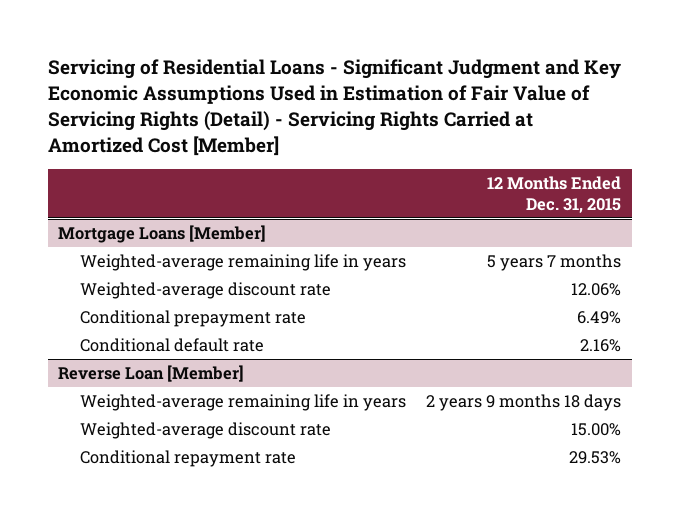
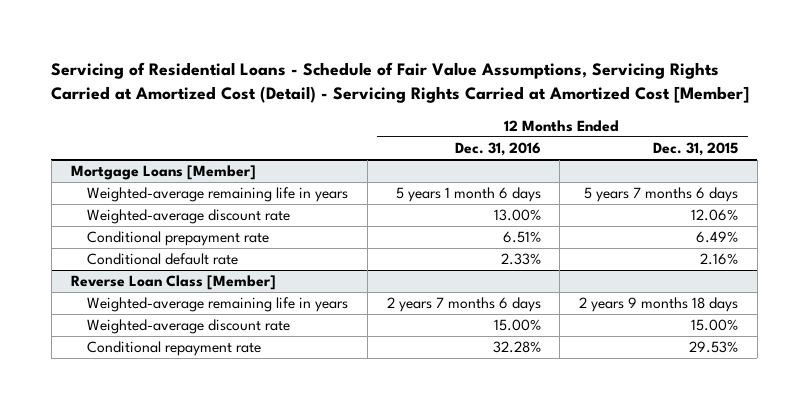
- Servicing of Residential Loans - Significant Judgment and Key Economic Assumptions Used in Estimation of Fair Value of Servicing Rights (Detail) - Servicing Rights Carried at Amortized Cost [Member]
+ Servicing of Residential Loans - Schedule of Fair Value Assumptions, Servicing Rights Carried at Amortized Cost (Detail) - Servicing Rights Carried at Amortized Cost [Member]
- | 12 Months Ended Dec. 31, 2015
+ | 12 Months Ended Dec. 31, 2016 | 12 Months Ended Dec. 31, 2015
@ Mortgage Loans [Member]
- Weighted-average remaining life in years | 5 years 7 months
+ Weighted-average remaining life in years | 5 years 1 month 6 days | 5 years 7 months 6 days
- Reverse Loan [Member]
+ Reverse Loan Class [Member]

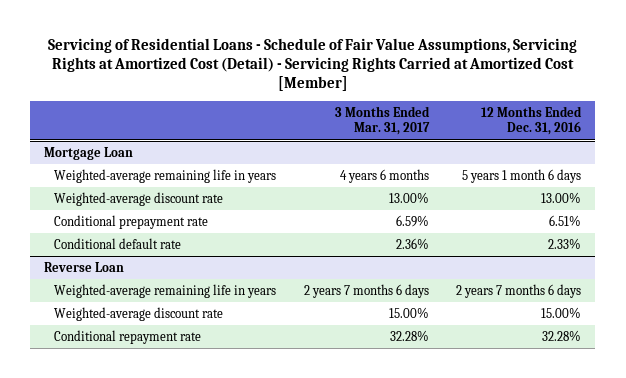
- Servicing of Residential Loans - Schedule of Fair Value Assumptions, Servicing Rights Carried at Amortized Cost (Detail) - Servicing Rights Carried at Amortized Cost [Member]
+ Servicing of Residential Loans - Schedule of Fair Value Assumptions, Servicing Rights at Amortized Cost (Detail) - Servicing Rights Carried at Amortized Cost [Member]
- | 12 Months Ended Dec. 31, 2016 | 12 Months Ended Dec. 31, 2015
+ | 3 Months Ended Mar. 31, 2017 | 12 Months Ended Dec. 31, 2016
- Mortgage Loans [Member]
+ Mortgage Loan
- Reverse Loan Class [Member]
+ Reverse Loan

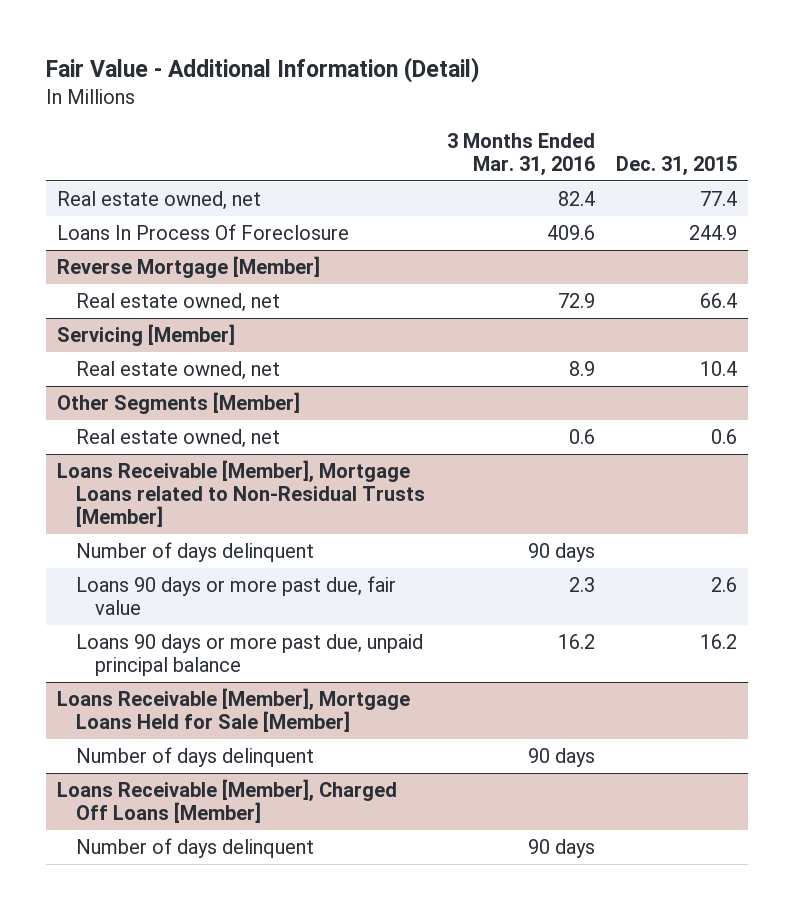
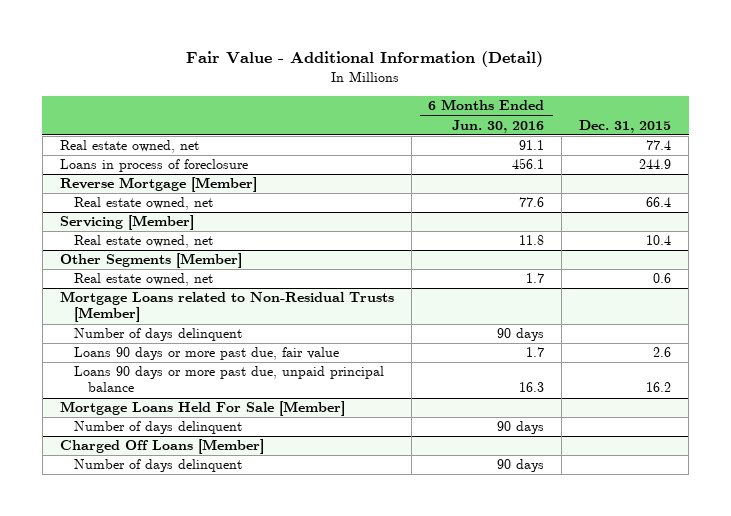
- | 3 Months Ended Mar. 31, 2016 | Dec. 31, 2015
+ | 6 Months Ended Jun. 30, 2016 | Dec. 31, 2015
- Loans In Process Of Foreclosure | 409.6 | 244.9
+ Loans in process of foreclosure | 456.1 | 244.9
- Loans Receivable [Member], Mortgage Loans related to Non-Residual Trusts [Member]
+ Mortgage Loans related to Non-Residual Trusts [Member]
- Loans Receivable [Member], Mortgage Loans Held for Sale [Member]
+ Mortgage Loans Held For Sale [Member]
- Loans Receivable [Member], Charged Off Loans [Member]
+ Charged Off Loans [Member]

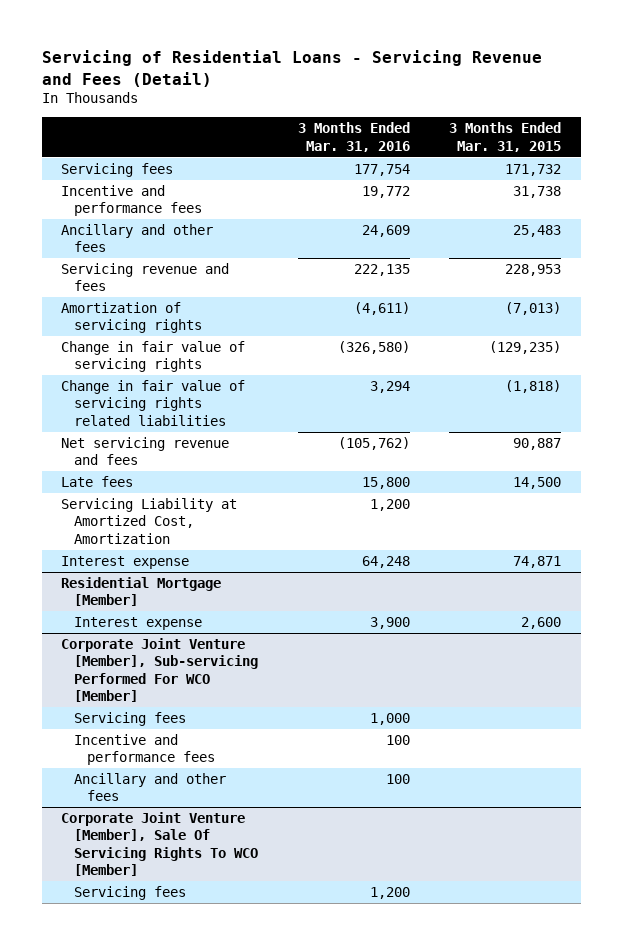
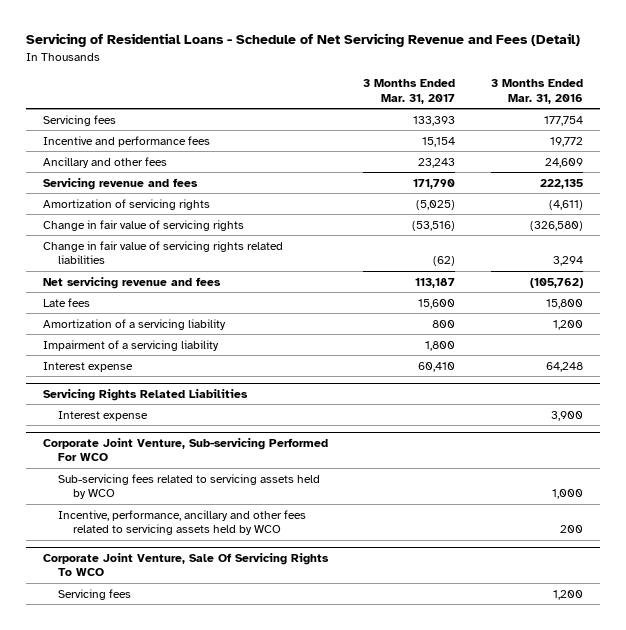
- Servicing of Residential Loans - Servicing Revenue and Fees (Detail)
+ Servicing of Residential Loans - Schedule of Net Servicing Revenue and Fees (Detail)
- | 3 Months Ended Mar. 31, 2016 | 3 Months Ended Mar. 31, 2015
+ | 3 Months Ended Mar. 31, 2017 | 3 Months Ended Mar. 31, 2016
- Servicing Liability at Amortized Cost, Amortization | 1,200 |
+ Amortization of a servicing liability | 800 | 1,200
+ Impairment of a servicing liability | 1,800 |
- Residential Mortgage [Member]
+ Servicing Rights Related Liabilities
- Corporate Joint Venture [Member], Sub-servicing Performed For WCO [Member]
- Servicing fees | 1,000 |
- Incentive and performance fees | 100 |
- Ancillary and other fees | 100 |
- Corporate Joint Venture [Member], Sale Of Servicing Rights To WCO [Member]
+ Corporate Joint Venture, Sub-servicing Performed For WCO
+ Sub-servicing fees related to servicing assets held by WCO | | 1,000
+ Incentive, performance, ancillary and other fees related to servicing assets held by WCO | | 200
+ Corporate Joint Venture, Sale Of Servicing Rights To WCO

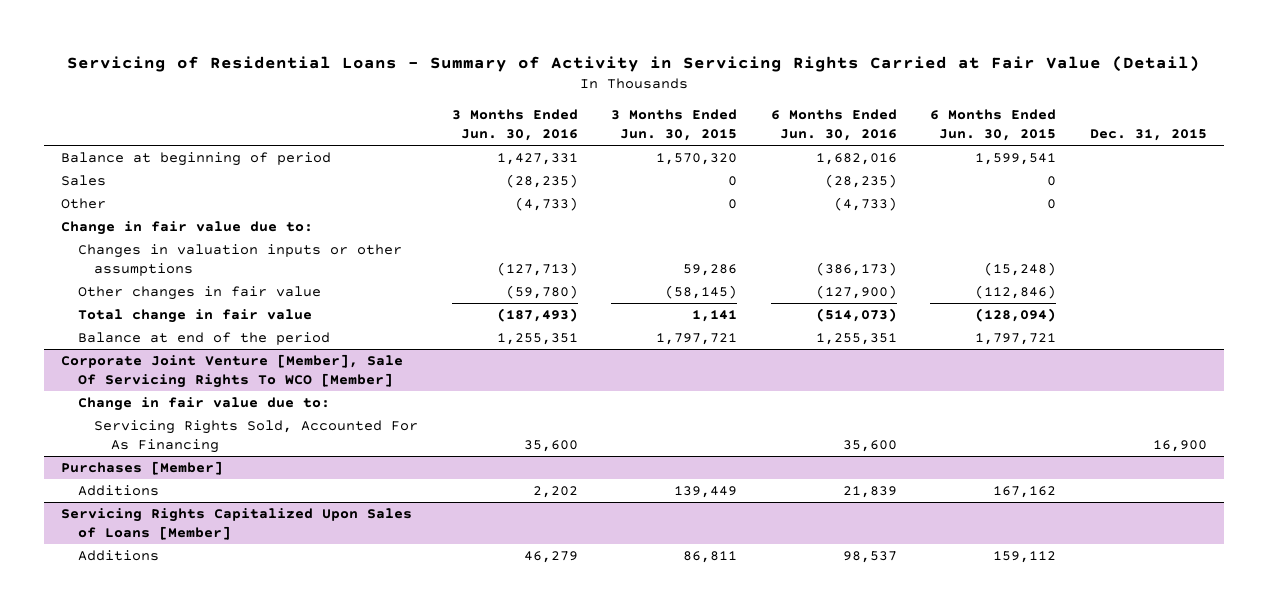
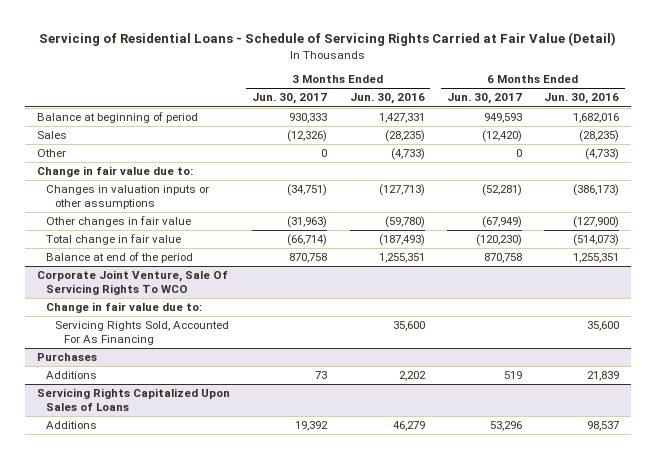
- Servicing of Residential Loans - Summary of Activity in Servicing Rights Carried at Fair Value (Detail)
+ Servicing of Residential Loans - Schedule of Servicing Rights Carried at Fair Value (Detail)
- | 3 Months Ended Jun. 30, 2016 | 3 Months Ended Jun. 30, 2015 | 6 Months Ended Jun. 30, 2016 | 6 Months Ended Jun. 30, 2015 | Dec. 31, 2015
+ | 3 Months Ended Jun. 30, 2017 | 3 Months Ended Jun. 30, 2016 | 6 Months Ended Jun. 30, 2017 | 6 Months Ended Jun. 30, 2016
- Corporate Joint Venture [Member], Sale Of Servicing Rights To WCO [Member]
+ Corporate Joint Venture, Sale Of Servicing Rights To WCO
- Purchases [Member]
+ Purchases
- Servicing Rights Capitalized Upon Sales of Loans [Member]
+ Servicing Rights Capitalized Upon Sales of Loans

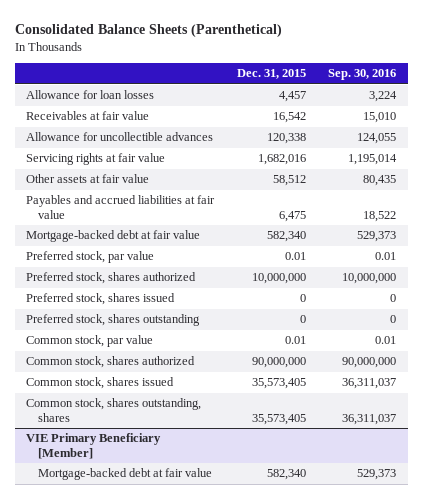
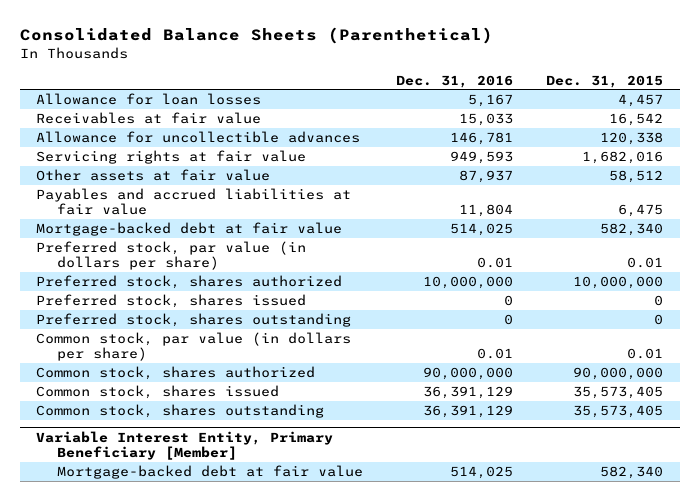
- | Dec. 31, 2015 | Sep. 30, 2016
+ | Dec. 31, 2016 | Dec. 31, 2015
- Preferred stock, par value | 0.01 | 0.01
+ Preferred stock, par value (in dollars per share) | 0.01 | 0.01
- Common stock, par value | 0.01 | 0.01
+ Common stock, par value (in dollars per share) | 0.01 | 0.01
- Common stock, shares outstanding, shares | 35,573,405 | 36,311,037
- VIE Primary Beneficiary [Member]
+ Common stock, shares outstanding | 36,391,129 | 35,573,405
+ Variable Interest Entity, Primary Beneficiary [Member]

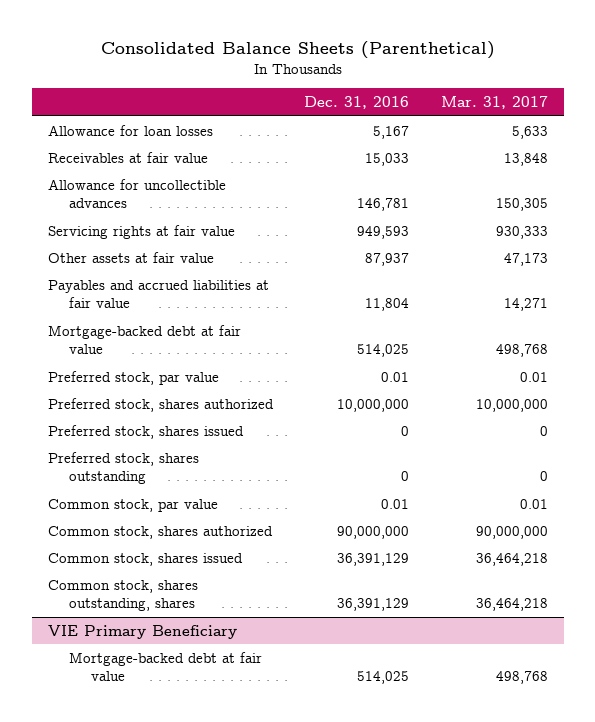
- | Dec. 31, 2016 | Dec. 31, 2015
+ | Dec. 31, 2016 | Mar. 31, 2017
- Preferred stock, par value (in dollars per share) | 0.01 | 0.01
+ Preferred stock, par value | 0.01 | 0.01
- Common stock, par value (in dollars per share) | 0.01 | 0.01
+ Common stock, par value | 0.01 | 0.01
- Common stock, shares outstanding | 36,391,129 | 35,573,405
- Variable Interest Entity, Primary Beneficiary [Member]
+ Common stock, shares outstanding, shares | 36,391,129 | 36,464,218
+ VIE Primary Beneficiary

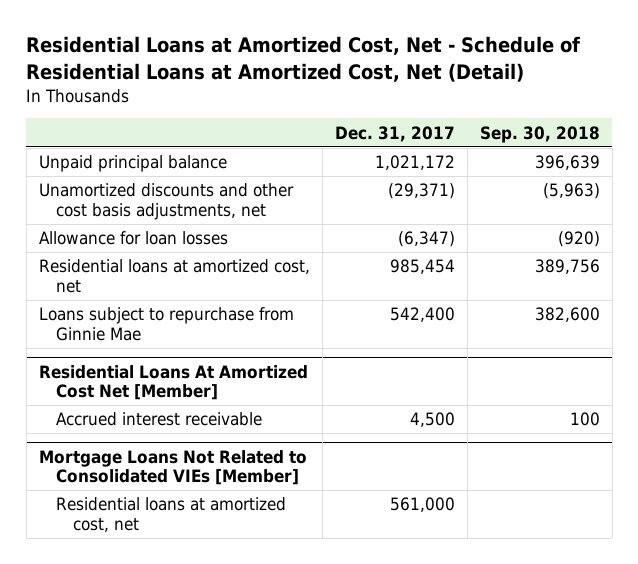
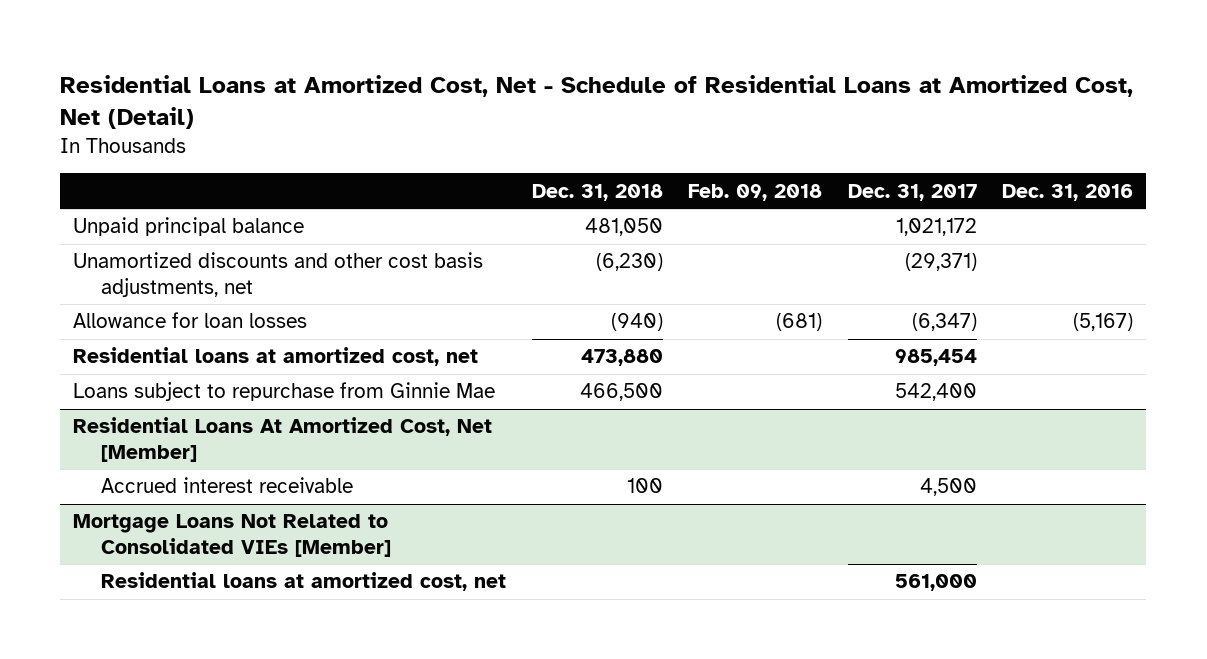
- | Dec. 31, 2017 | Sep. 30, 2018
+ | Dec. 31, 2018 | Feb. 09, 2018 | Dec. 31, 2017 | Dec. 31, 2016
- Residential Loans At Amortized Cost Net [Member]
+ Residential Loans At Amortized Cost, Net [Member]

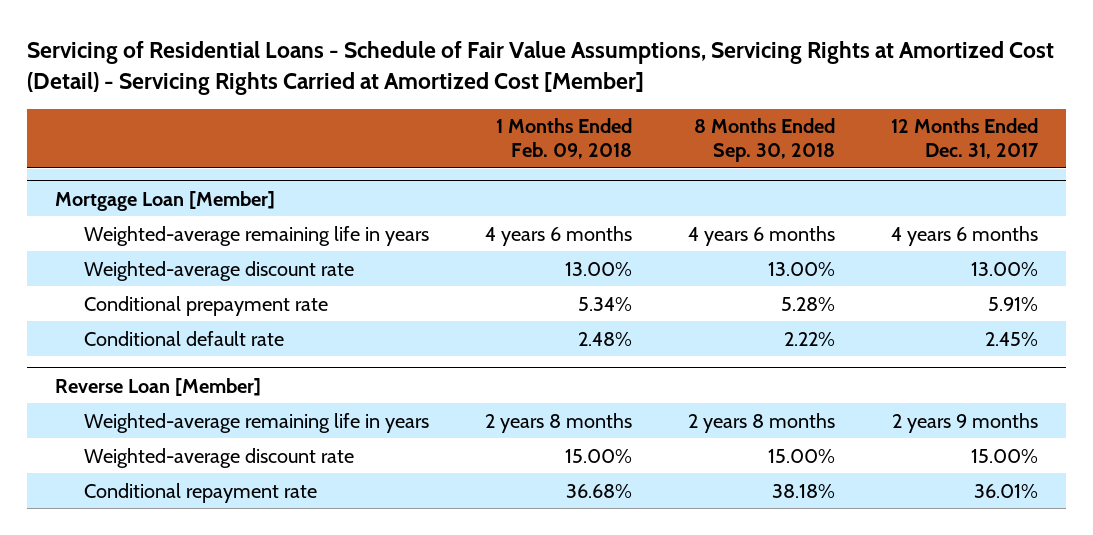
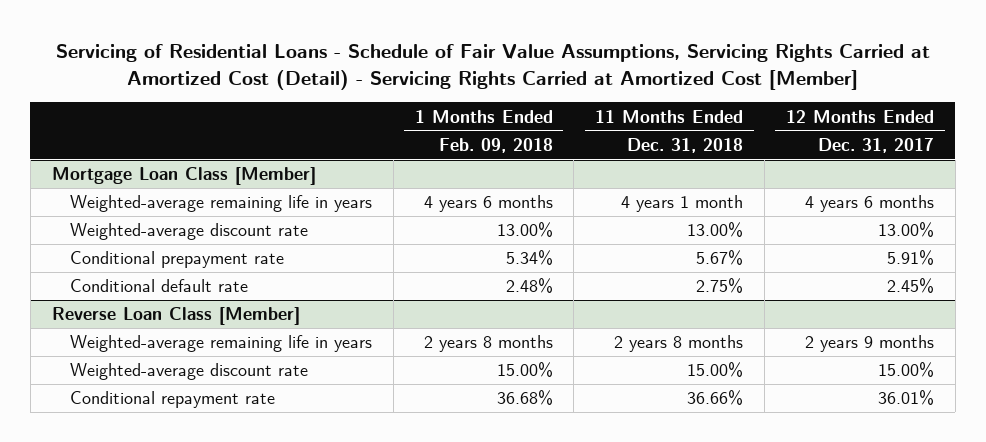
- Servicing of Residential Loans - Schedule of Fair Value Assumptions, Servicing Rights at Amortized Cost (Detail) - Servicing Rights Carried at Amortized Cost [Member]
+ Servicing of Residential Loans - Schedule of Fair Value Assumptions, Servicing Rights Carried at Amortized Cost (Detail) - Servicing Rights Carried at Amortized Cost [Member]
- | 1 Months Ended Feb. 09, 2018 | 8 Months Ended Sep. 30, 2018 | 12 Months Ended Dec. 31, 2017
+ | 1 Months Ended Feb. 09, 2018 | 11 Months Ended Dec. 31, 2018 | 12 Months Ended Dec. 31, 2017
- Mortgage Loan [Member]
+ Mortgage Loan Class [Member]
- Reverse Loan [Member]
+ Reverse Loan Class [Member]

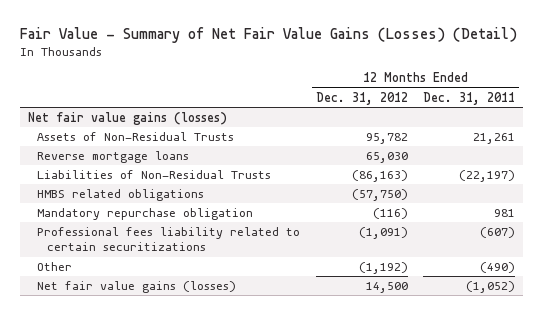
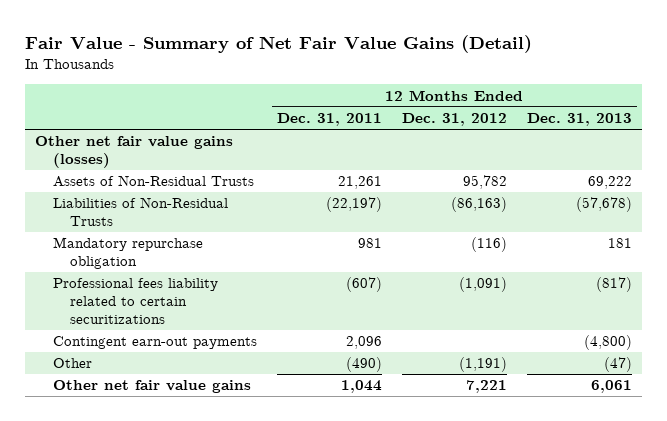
- Fair Value - Summary of Net Fair Value Gains (Losses) (Detail)
+ Fair Value - Summary of Net Fair Value Gains (Detail)
- | 12 Months Ended Dec. 31, 2012 | 12 Months Ended Dec. 31, 2011
+ | 12 Months Ended Dec. 31, 2011 | 12 Months Ended Dec. 31, 2012 | 12 Months Ended Dec. 31, 2013
- Net fair value gains (losses)
+ Other net fair value gains (losses)
- Reverse mortgage loans | 65,030 |
- HMBS related obligations | (57,750) |
- Other | (1,192) | (490)
- Net fair value gains (losses) | 14,500 | (1,052)
+ Contingent earn-out payments | 2,096 | | (4,800)
+ Other | (490) | (1,191) | (47)
+ Other net fair value gains | 1,044 | 7,221 | 6,061

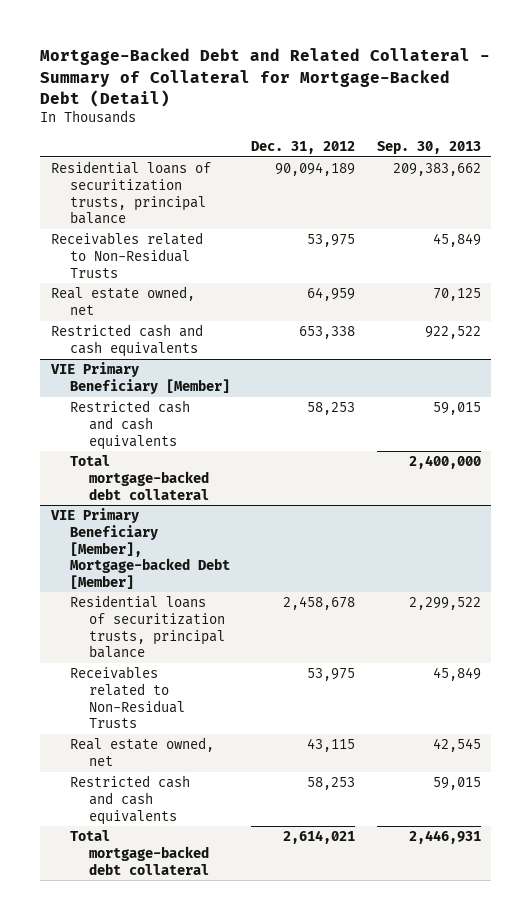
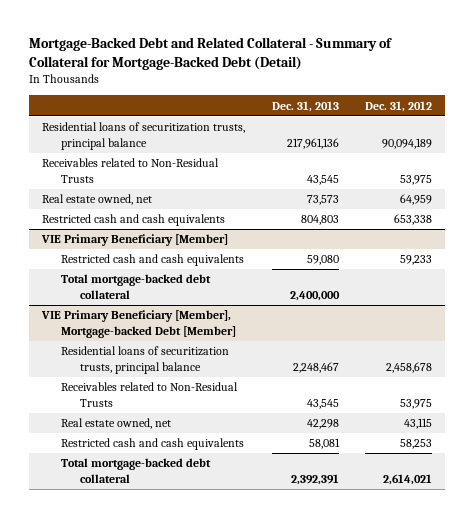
- | Dec. 31, 2012 | Sep. 30, 2013
+ | Dec. 31, 2013 | Dec. 31, 2012
@ VIE Primary Beneficiary [Member]
- Restricted cash and cash equivalents | 58,253 | 59,015
+ Restricted cash and cash equivalents | 59,080 | 59,233

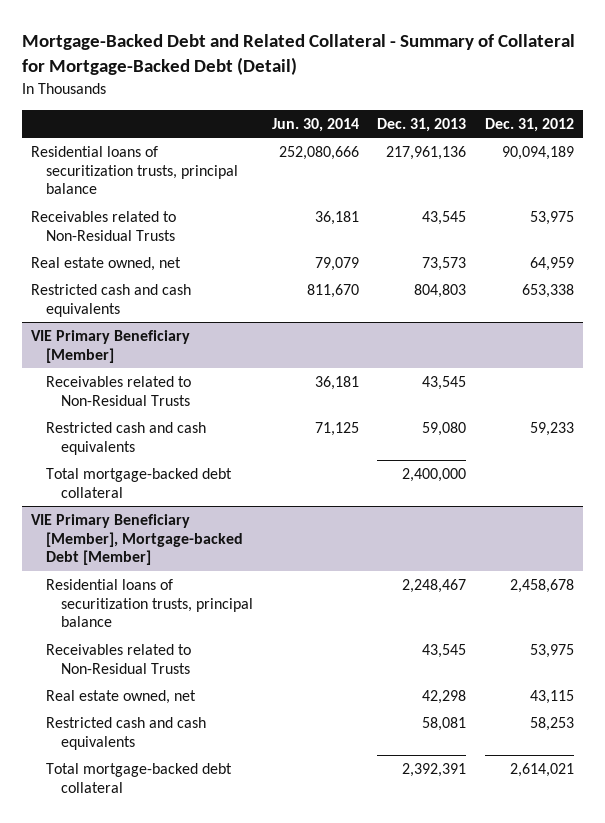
- | Dec. 31, 2013 | Dec. 31, 2012
+ | Jun. 30, 2014 | Dec. 31, 2013 | Dec. 31, 2012
@ VIE Primary Beneficiary [Member]
+ Receivables related to Non-Residual Trusts | 36,181 | 43,545 |

